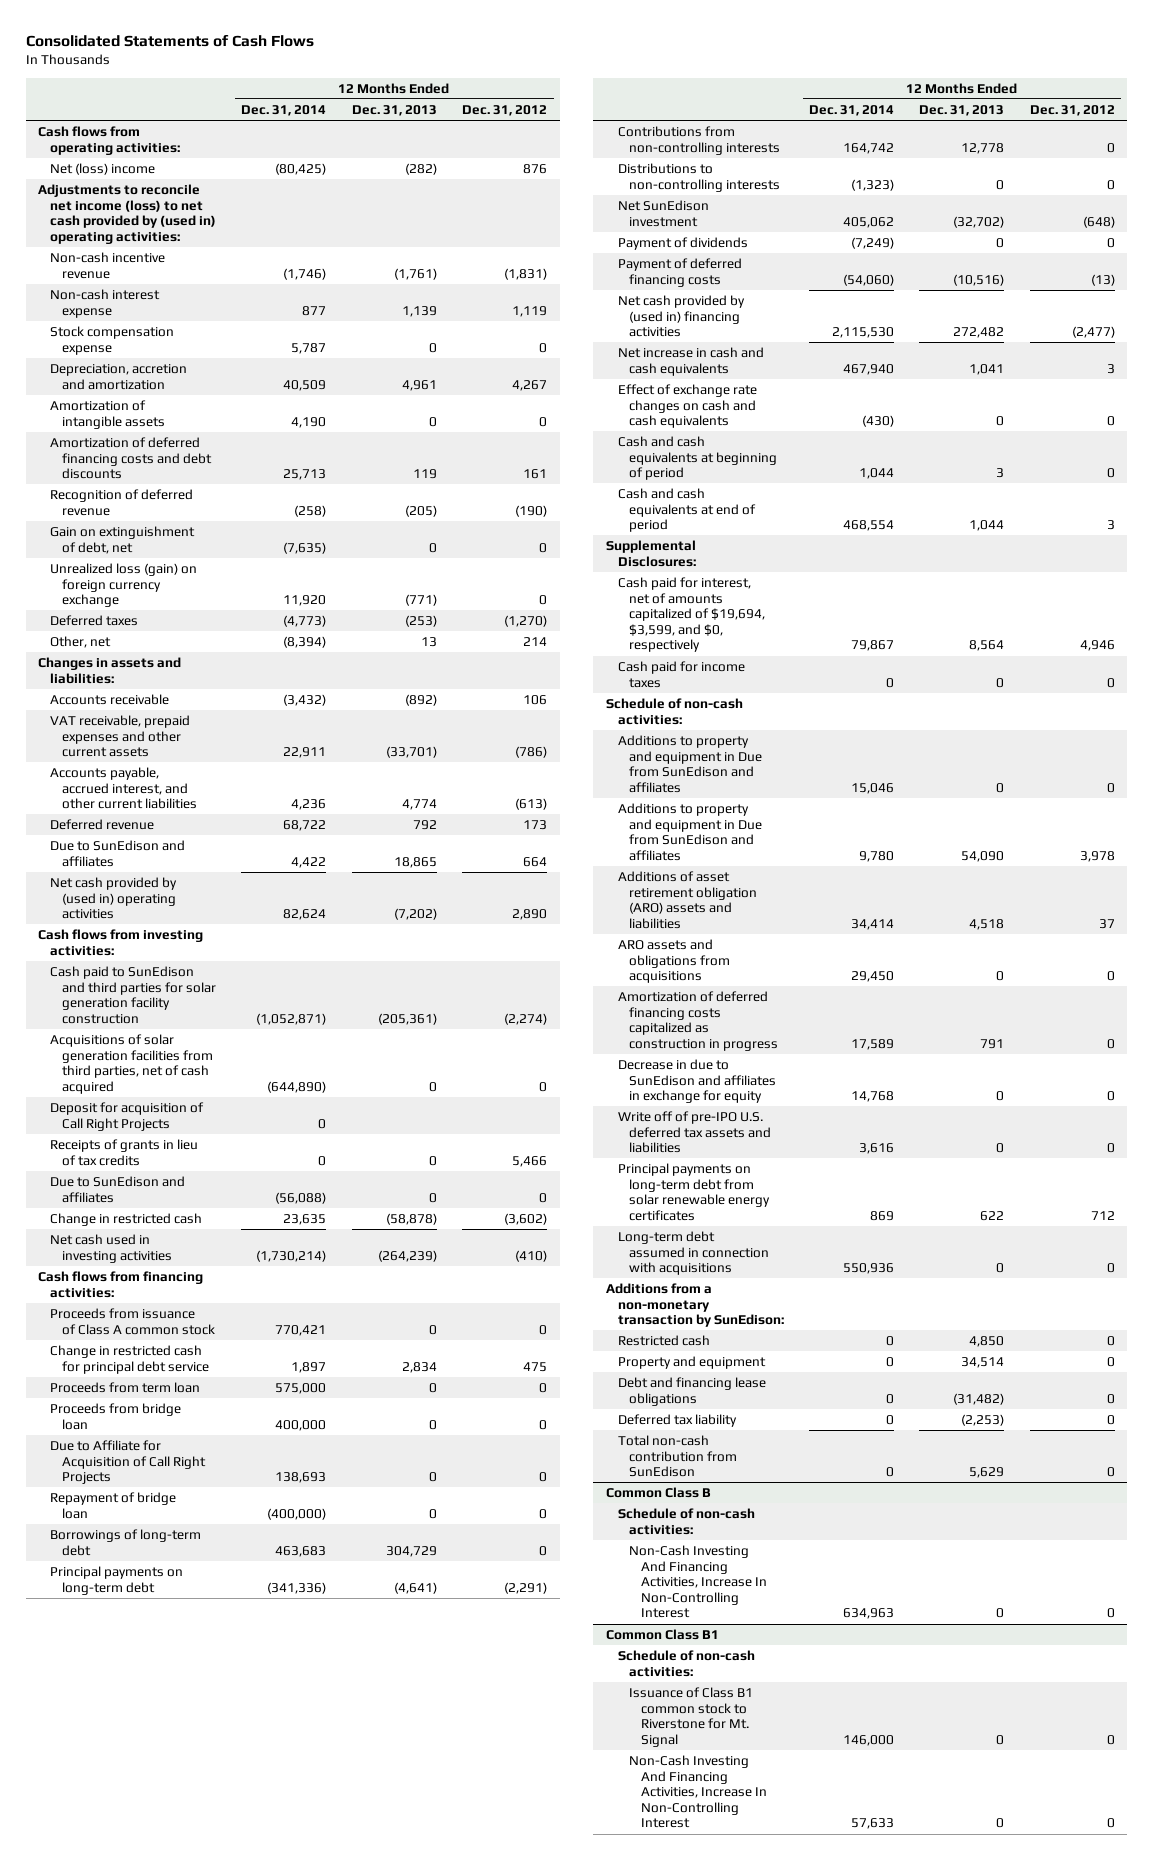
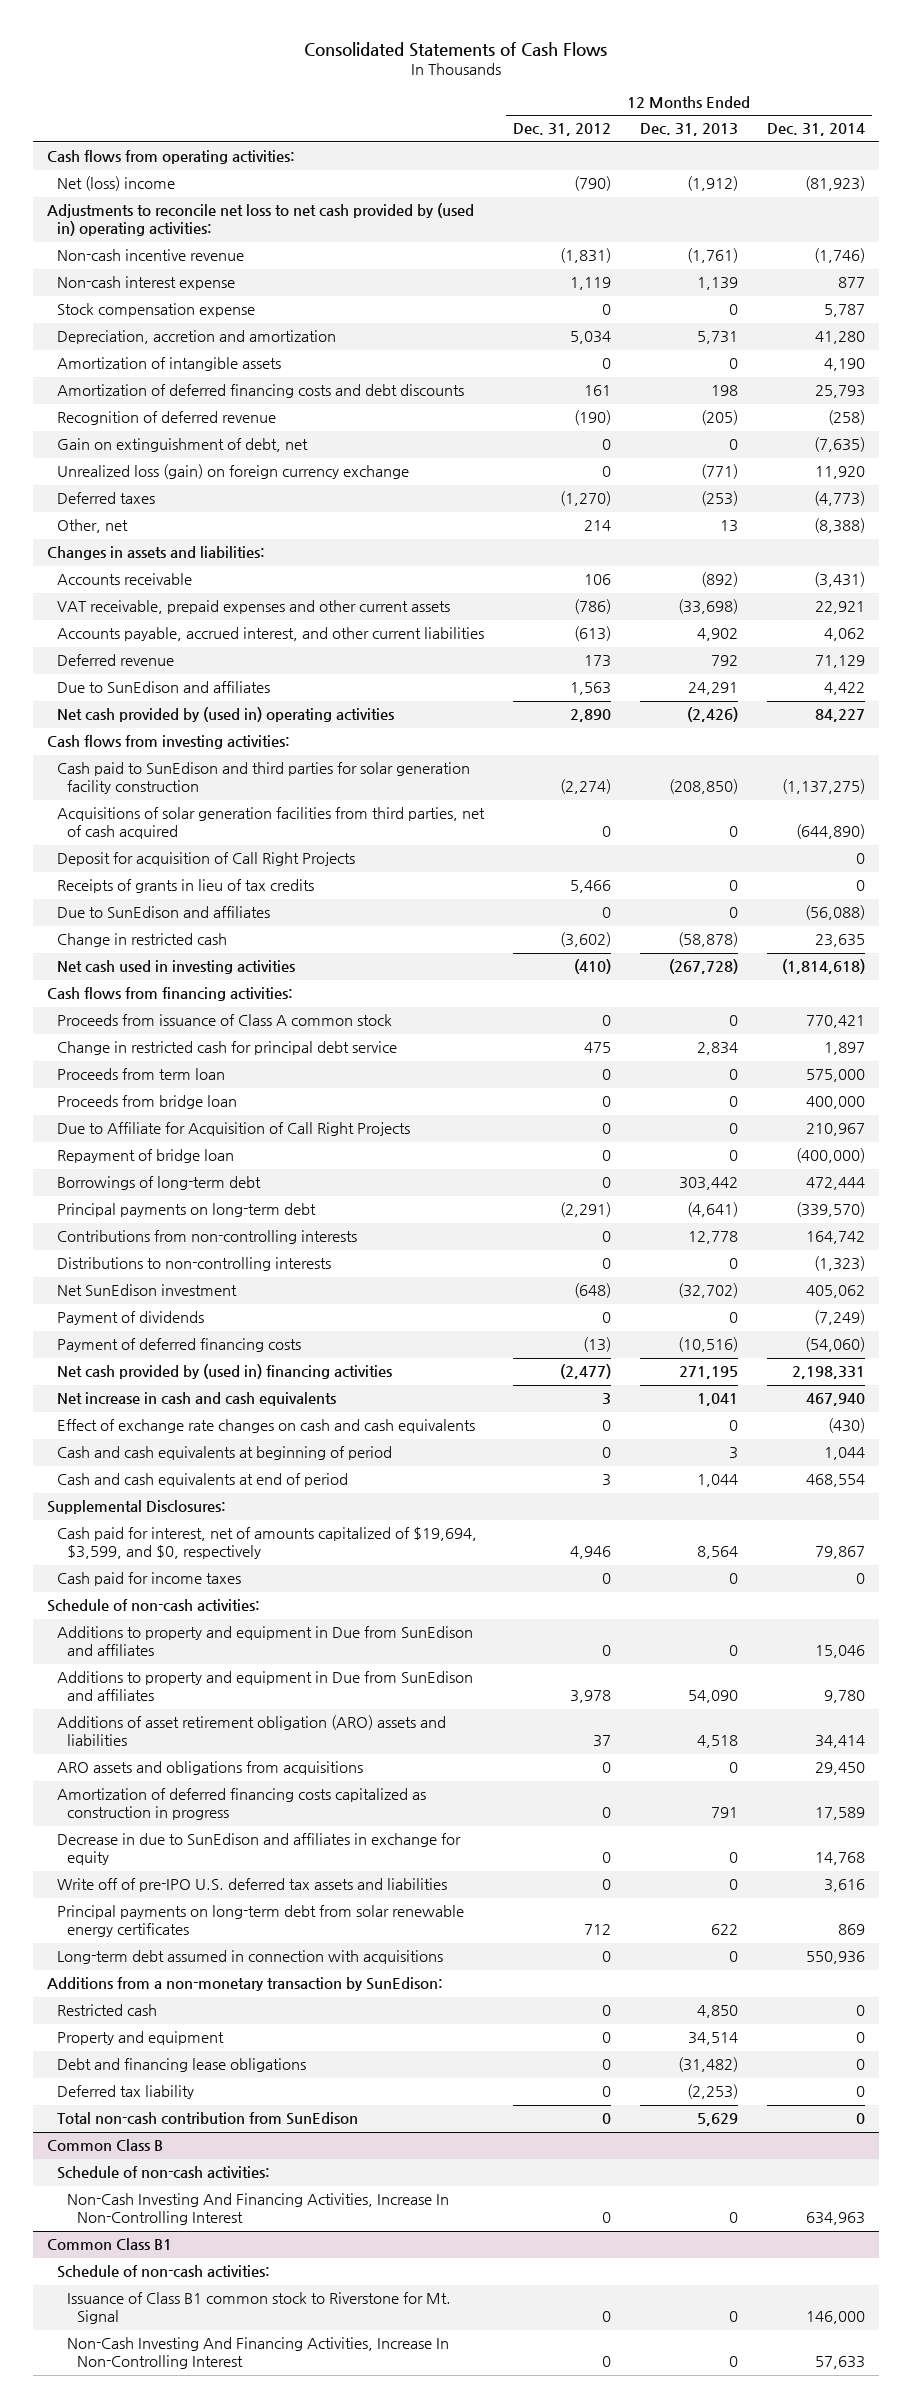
- | 12 Months Ended Dec. 31, 2014 | 12 Months Ended Dec. 31, 2013 | 12 Months Ended Dec. 31, 2012
+ | 12 Months Ended Dec. 31, 2012 | 12 Months Ended Dec. 31, 2013 | 12 Months Ended Dec. 31, 2014
- Net (loss) income | (80,425) | (282) | 876
- Adjustments to reconcile net income (loss) to net cash provided by (used in) operating activities:
+ Net (loss) income | (790) | (1,912) | (81,923)
+ Adjustments to reconcile net loss to net cash provided by (used in) operating activities:
- Depreciation, accretion and amortization | 40,509 | 4,961 | 4,267
+ Depreciation, accretion and amortization | 5,034 | 5,731 | 41,280
- Amortization of deferred financing costs and debt discounts | 25,713 | 119 | 161
+ Amortization of deferred financing costs and debt discounts | 161 | 198 | 25,793
- Other, net | (8,394) | 13 | 214
+ Other, net | 214 | 13 | (8,388)
- Accounts receivable | (3,432) | (892) | 106
- VAT receivable, prepaid expenses and other current assets | 22,911 | (33,701) | (786)
- Accounts payable, accrued interest, and other current liabilities | 4,236 | 4,774 | (613)
- Deferred revenue | 68,722 | 792 | 173
- Due to SunEdison and affiliates | 4,422 | 18,865 | 664
- Net cash provided by (used in) operating activities | 82,624 | (7,202) | 2,890
+ Accounts receivable | 106 | (892) | (3,431)
+ VAT receivable, prepaid expenses and other current assets | (786) | (33,698) | 22,921
+ Accounts payable, accrued interest, and other current liabilities | (613) | 4,902 | 4,062
+ Deferred revenue | 173 | 792 | 71,129
+ Due to SunEdison and affiliates | 1,563 | 24,291 | 4,422
+ Net cash provided by (used in) operating activities | 2,890 | (2,426) | 84,227
- Cash paid to SunEdison and third parties for solar generation facility construction | (1,052,871) | (205,361) | (2,274)
+ Cash paid to SunEdison and third parties for solar generation facility construction | (2,274) | (208,850) | (1,137,275)
- Net cash used in investing activities | (1,730,214) | (264,239) | (410)
+ Net cash used in investing activities | (410) | (267,728) | (1,814,618)
- Due to Affiliate for Acquisition of Call Right Projects | 138,693 | 0 | 0
+ Due to Affiliate for Acquisition of Call Right Projects | 0 | 0 | 210,967
- Borrowings of long-term debt | 463,683 | 304,729 | 0
- Principal payments on long-term debt | (341,336) | (4,641) | (2,291)
+ Borrowings of long-term debt | 0 | 303,442 | 472,444
+ Principal payments on long-term debt | (2,291) | (4,641) | (339,570)
- Net cash provided by (used in) financing activities | 2,115,530 | 272,482 | (2,477)
+ Net cash provided by (used in) financing activities | (2,477) | 271,195 | 2,198,331

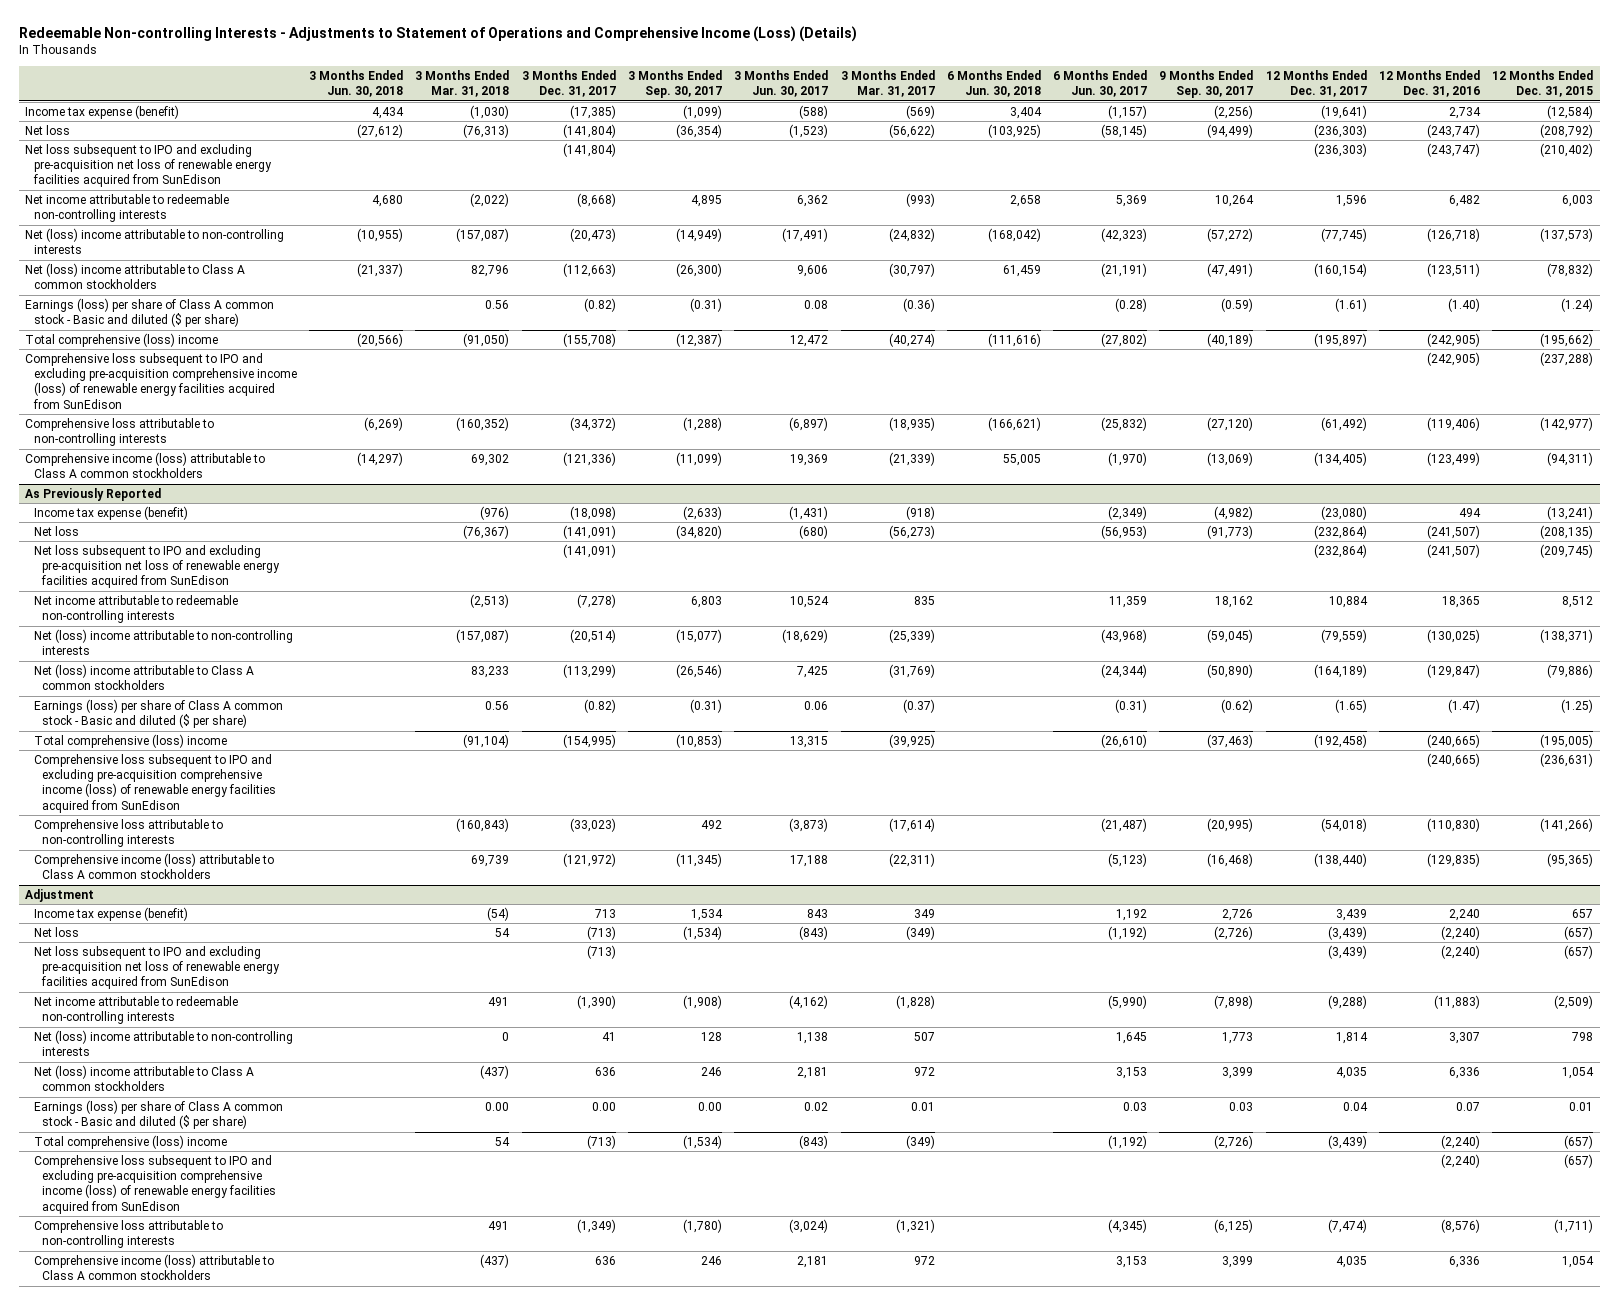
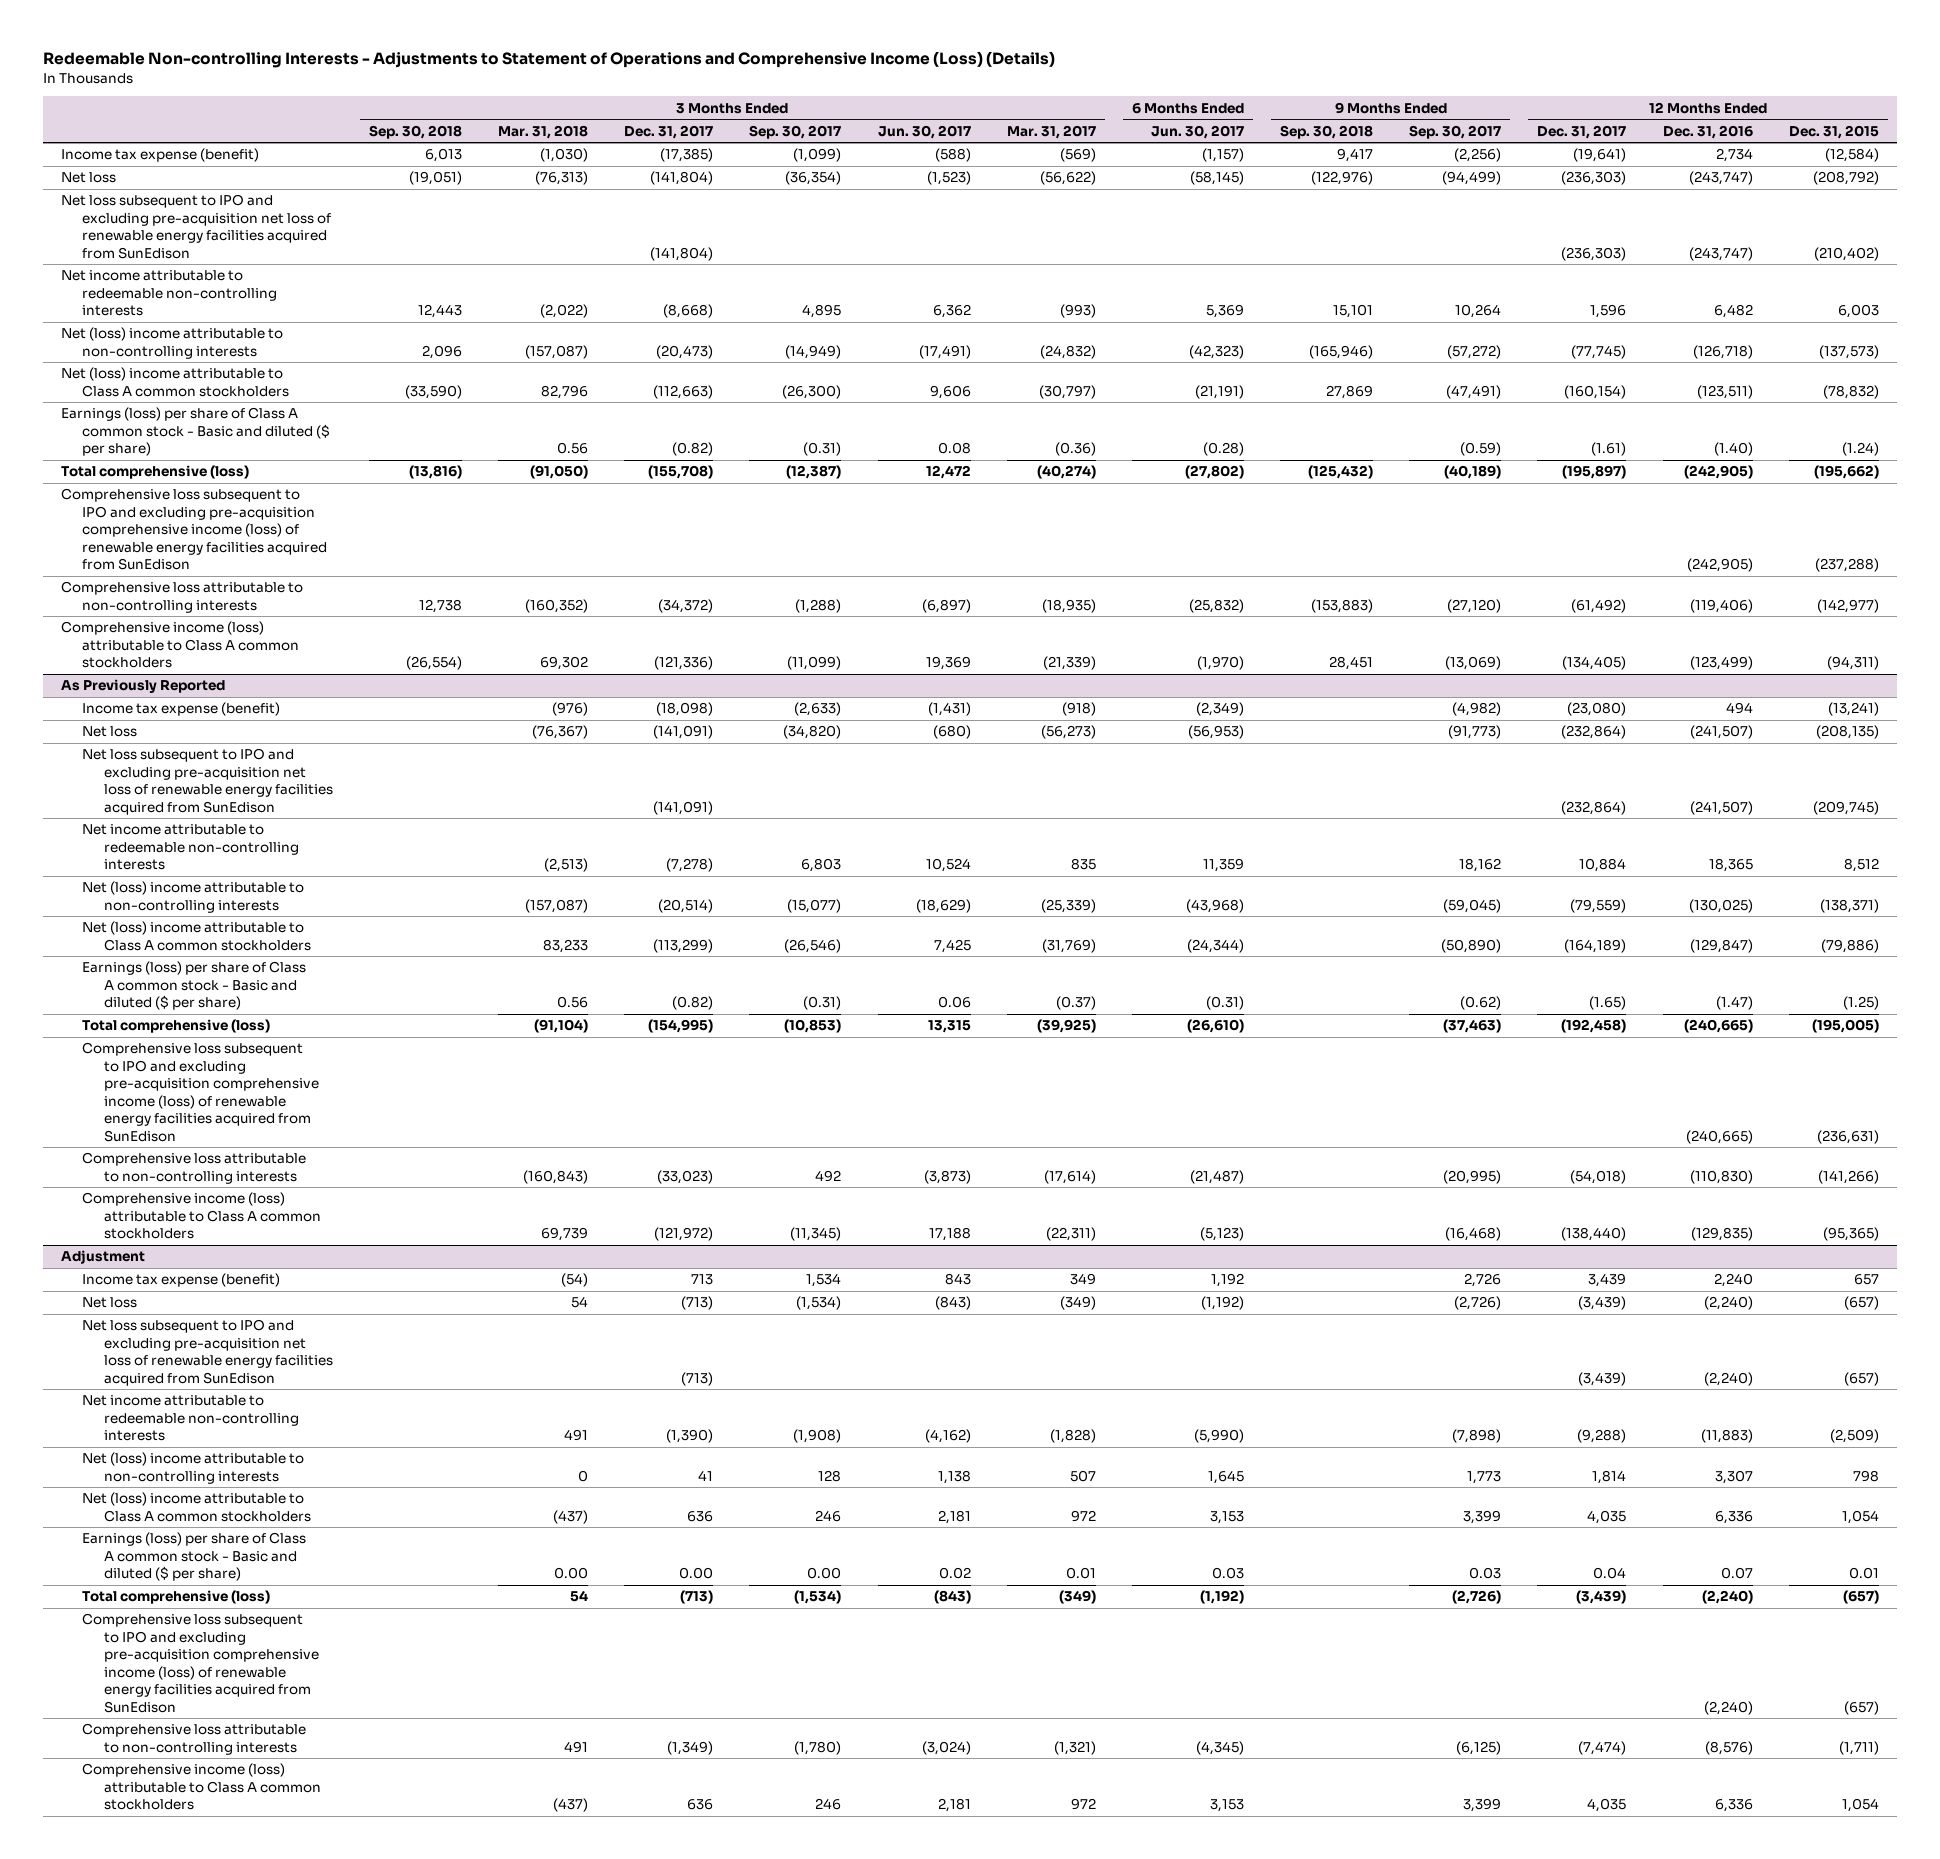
- | 3 Months Ended Jun. 30, 2018 | 3 Months Ended Mar. 31, 2018 | 3 Months Ended Dec. 31, 2017 | 3 Months Ended Sep. 30, 2017 | 3 Months Ended Jun. 30, 2017 | 3 Months Ended Mar. 31, 2017 | 6 Months Ended Jun. 30, 2018 | 6 Months Ended Jun. 30, 2017 | 9 Months Ended Sep. 30, 2017 | 12 Months Ended Dec. 31, 2017 | 12 Months Ended Dec. 31, 2016 | 12 Months Ended Dec. 31, 2015
+ | 3 Months Ended Sep. 30, 2018 | 3 Months Ended Mar. 31, 2018 | 3 Months Ended Dec. 31, 2017 | 3 Months Ended Sep. 30, 2017 | 3 Months Ended Jun. 30, 2017 | 3 Months Ended Mar. 31, 2017 | 6 Months Ended Jun. 30, 2017 | 9 Months Ended Sep. 30, 2018 | 9 Months Ended Sep. 30, 2017 | 12 Months Ended Dec. 31, 2017 | 12 Months Ended Dec. 31, 2016 | 12 Months Ended Dec. 31, 2015
- Total comprehensive (loss) income | (20,566) | (91,050) | (155,708) | (12,387) | 12,472 | (40,274) | (111,616) | (27,802) | (40,189) | (195,897) | (242,905) | (195,662)
+ Total comprehensive (loss) | (13,816) | (91,050) | (155,708) | (12,387) | 12,472 | (40,274) | (27,802) | (125,432) | (40,189) | (195,897) | (242,905) | (195,662)
@ As Previously Reported
- Total comprehensive (loss) income | | (91,104) | (154,995) | (10,853) | 13,315 | (39,925) | | (26,610) | (37,463) | (192,458) | (240,665) | (195,005)
+ Total comprehensive (loss) | | (91,104) | (154,995) | (10,853) | 13,315 | (39,925) | (26,610) | | (37,463) | (192,458) | (240,665) | (195,005)
@ Adjustment
- Total comprehensive (loss) income | | 54 | (713) | (1,534) | (843) | (349) | | (1,192) | (2,726) | (3,439) | (2,240) | (657)
+ Total comprehensive (loss) | | 54 | (713) | (1,534) | (843) | (349) | (1,192) | | (2,726) | (3,439) | (2,240) | (657)

